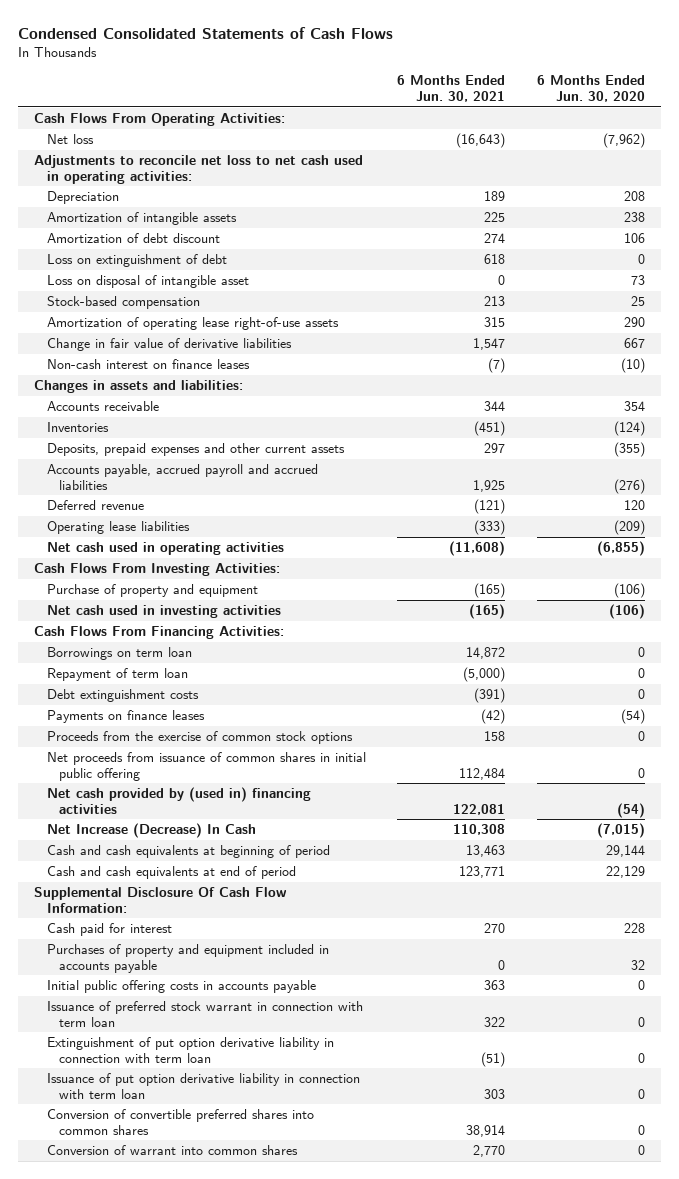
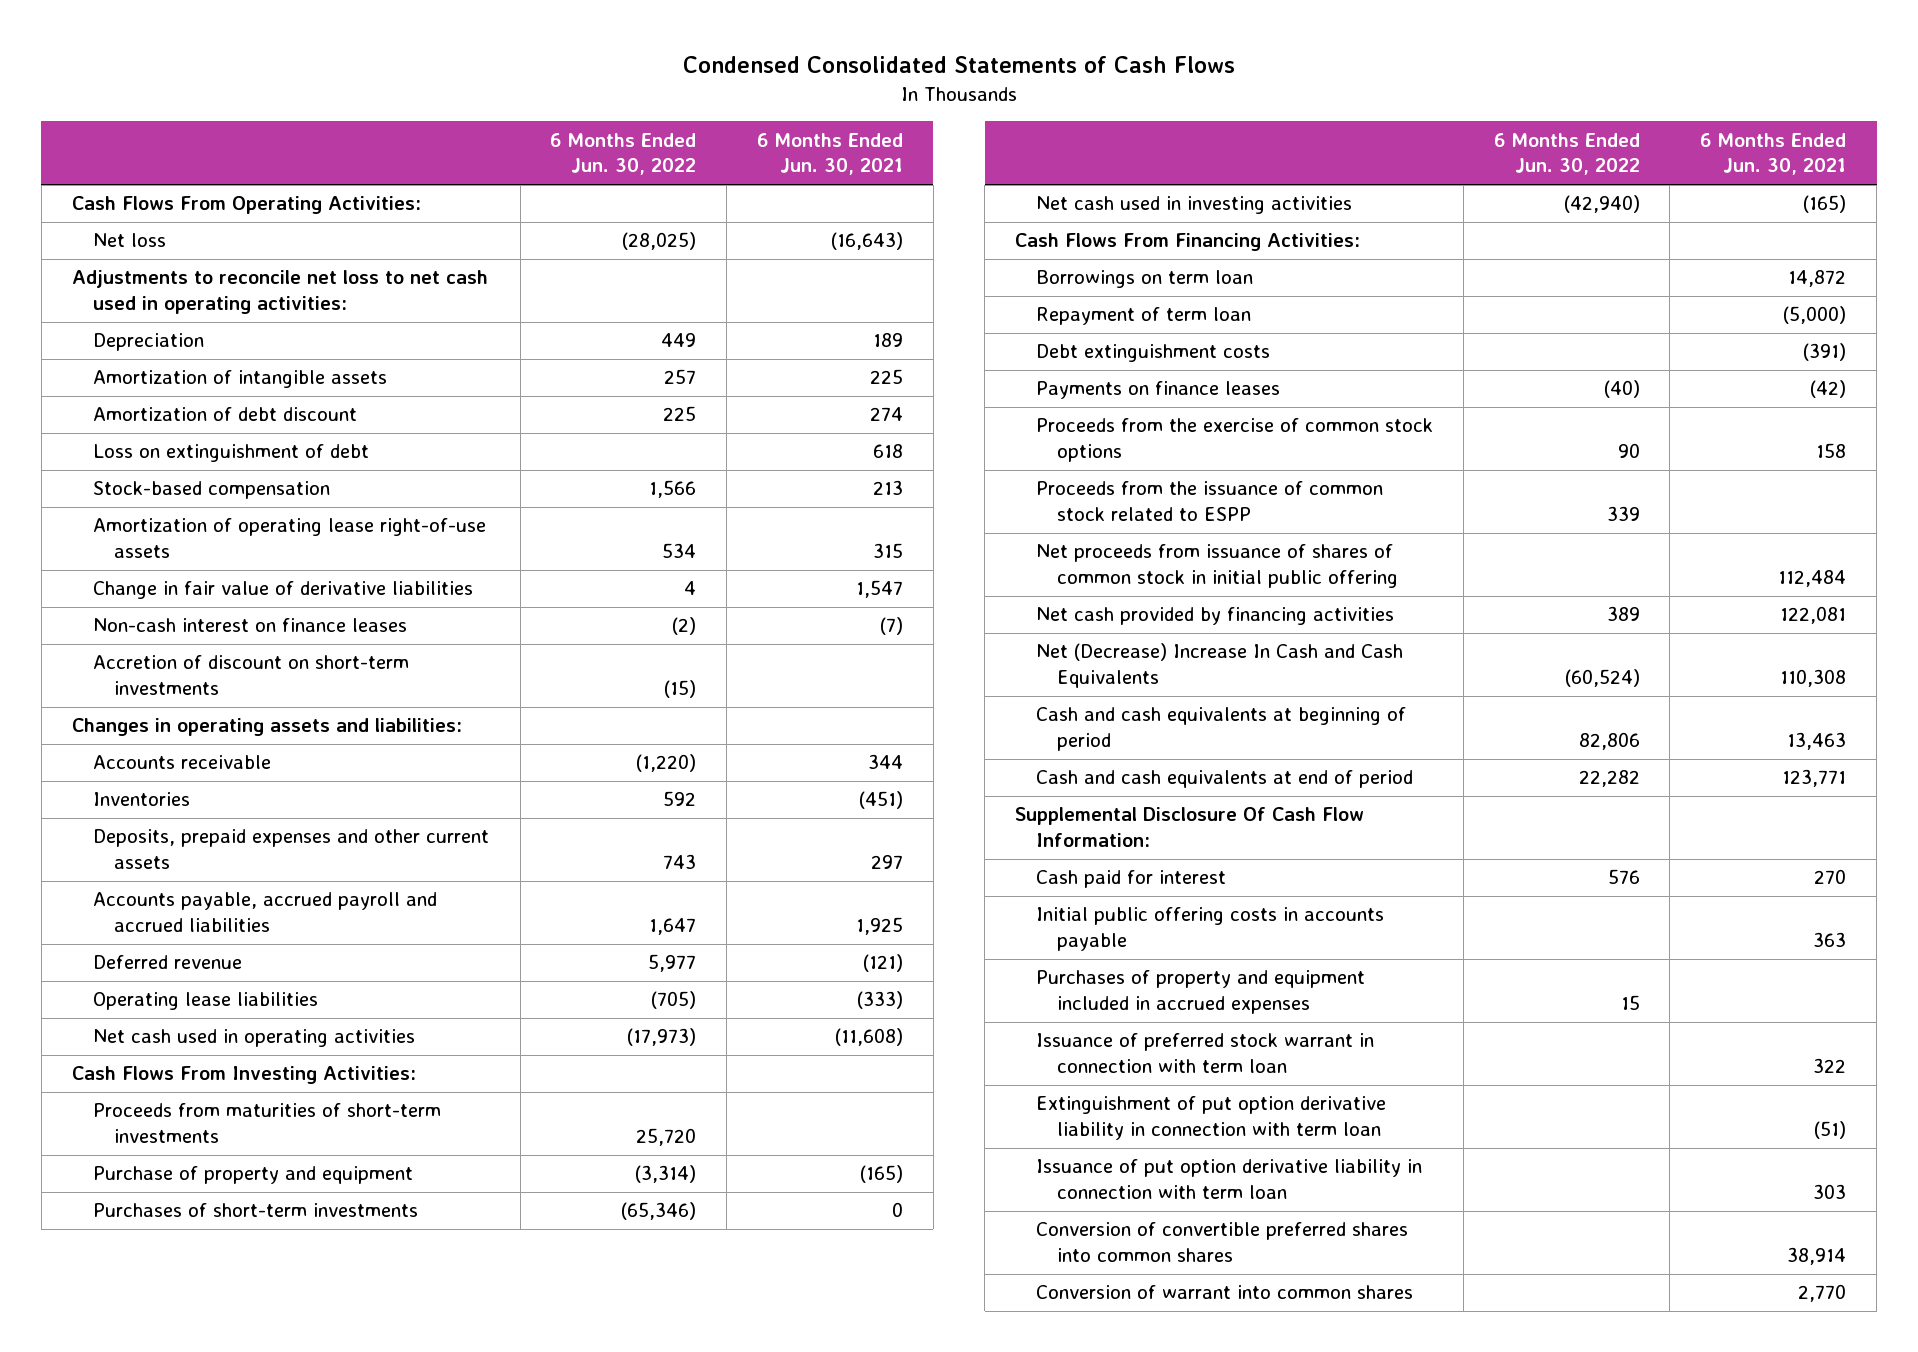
- | 6 Months Ended Jun. 30, 2021 | 6 Months Ended Jun. 30, 2020
+ | 6 Months Ended Jun. 30, 2022 | 6 Months Ended Jun. 30, 2021
- Loss on disposal of intangible asset | 0 | 73
- Changes in assets and liabilities:
+ Accretion of discount on short-term investments | (15) |
+ Changes in operating assets and liabilities:
+ Proceeds from maturities of short-term investments | 25,720 |
+ Purchases of short-term investments | (65,346) | 0
- Net proceeds from issuance of common shares in initial public offering | 112,484 | 0
- Net cash provided by (used in) financing activities | 122,081 | (54)
- Net Increase (Decrease) In Cash | 110,308 | (7,015)
+ Proceeds from the issuance of common stock related to ESPP | 339 |
+ Net proceeds from issuance of shares of common stock in initial public offering | | 112,484
+ Net cash provided by financing activities | 389 | 122,081
+ Net (Decrease) Increase In Cash and Cash Equivalents | (60,524) | 110,308
- Purchases of property and equipment included in accounts payable | 0 | 32
+ Purchases of property and equipment included in accrued expenses | 15 |

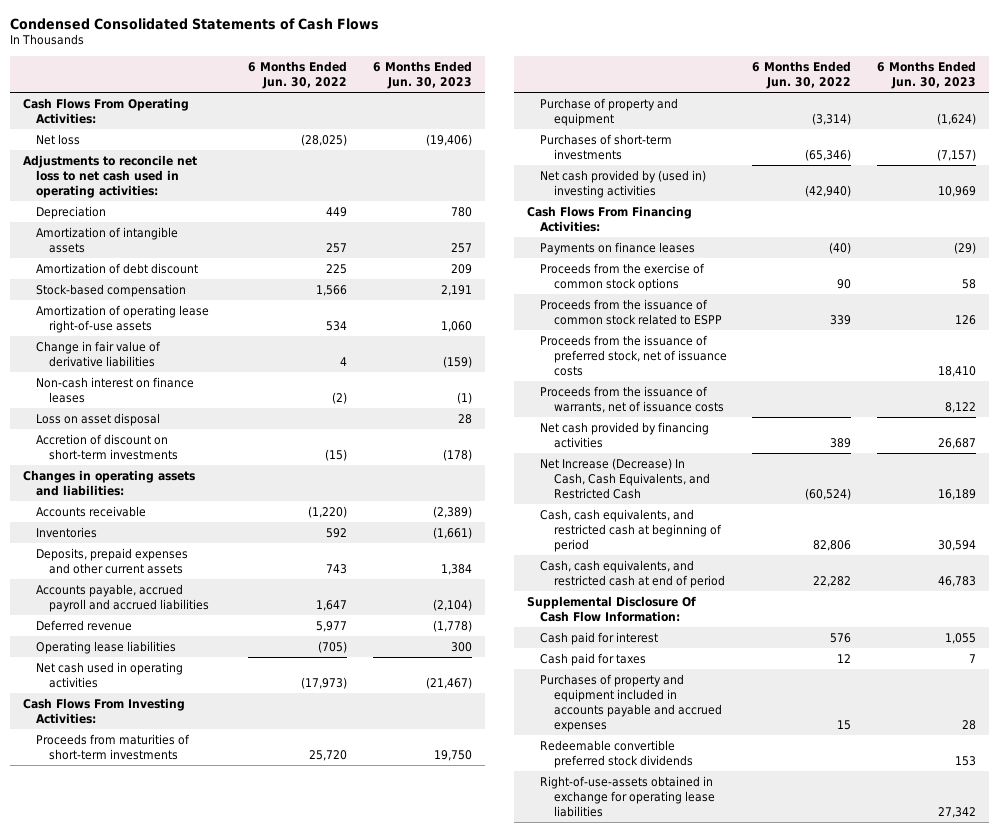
- | 6 Months Ended Jun. 30, 2022 | 6 Months Ended Jun. 30, 2021
+ | 6 Months Ended Jun. 30, 2022 | 6 Months Ended Jun. 30, 2023
- Loss on extinguishment of debt | | 618
+ Loss on asset disposal | | 28
- Net cash used in investing activities | (42,940) | (165)
+ Net cash provided by (used in) investing activities | (42,940) | 10,969
- Borrowings on term loan | | 14,872
- Repayment of term loan | | (5,000)
- Debt extinguishment costs | | (391)
- Net proceeds from issuance of shares of common stock in initial public offering | | 112,484
+ Proceeds from the issuance of preferred stock, net of issuance costs | | 18,410
+ Proceeds from the issuance of warrants, net of issuance costs | | 8,122
- Net (Decrease) Increase In Cash and Cash Equivalents | (60,524) | 110,308
- Cash and cash equivalents at beginning of period | 82,806 | 13,463
- Cash and cash equivalents at end of period | 22,282 | 123,771
+ Net Increase (Decrease) In Cash, Cash Equivalents, and Restricted Cash | (60,524) | 16,189
+ Cash, cash equivalents, and restricted cash at beginning of period | 82,806 | 30,594
+ Cash, cash equivalents, and restricted cash at end of period | 22,282 | 46,783
- Initial public offering costs in accounts payable | | 363
- Purchases of property and equipment included in accrued expenses | 15 |
- Issuance of preferred stock warrant in connection with term loan | | 322
- Extinguishment of put option derivative liability in connection with term loan | | (51)
- Issuance of put option derivative liability in connection with term loan | | 303
- Conversion of convertible preferred shares into common shares | | 38,914
- Conversion of warrant into common shares | | 2,770
+ Cash paid for taxes | 12 | 7
+ Purchases of property and equipment included in accounts payable and accrued expenses | 15 | 28
+ Redeemable convertible preferred stock dividends | | 153
+ Right-of-use-assets obtained in exchange for operating lease liabilities | | 27,342

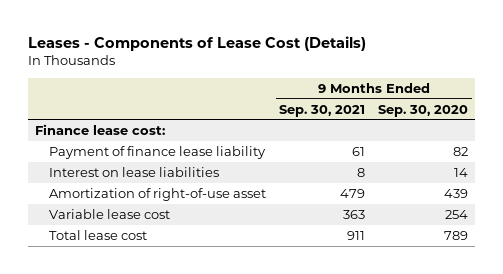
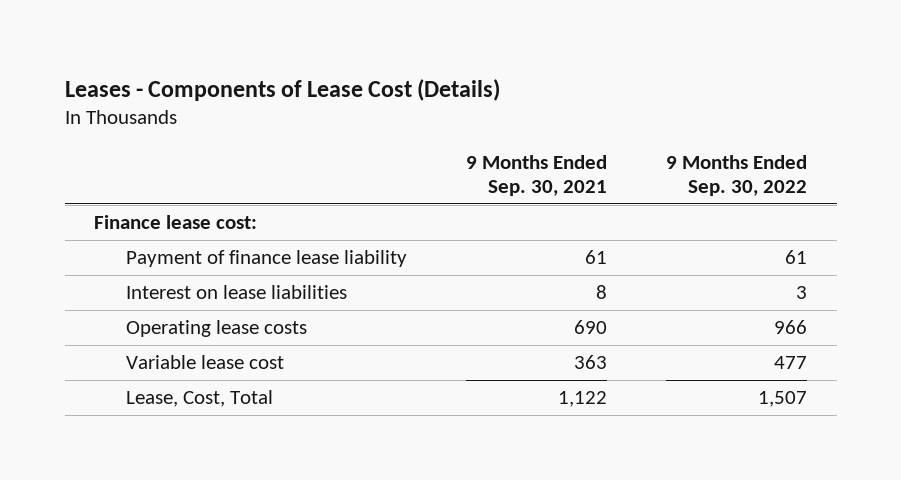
- | 9 Months Ended Sep. 30, 2021 | 9 Months Ended Sep. 30, 2020
+ | 9 Months Ended Sep. 30, 2021 | 9 Months Ended Sep. 30, 2022
- Amortization of right-of-use asset | 479 | 439
+ Operating lease costs | 690 | 966
- Total lease cost | 911 | 789
+ Lease, Cost, Total | 1,122 | 1,507

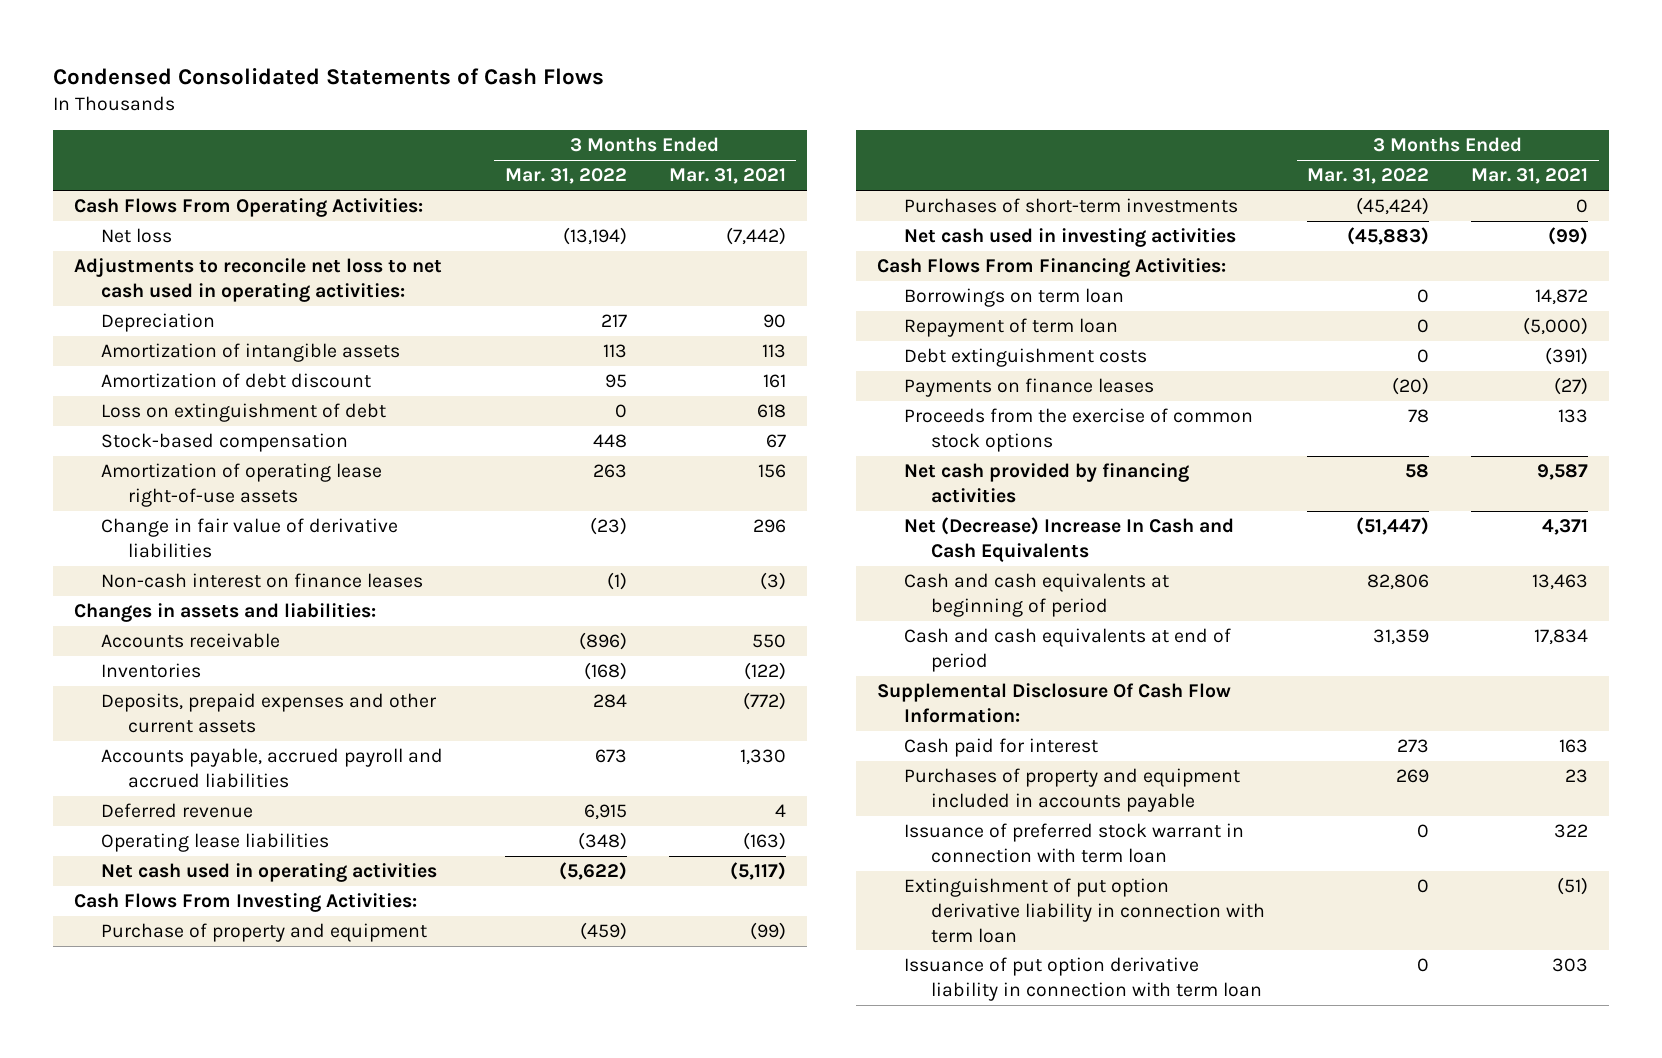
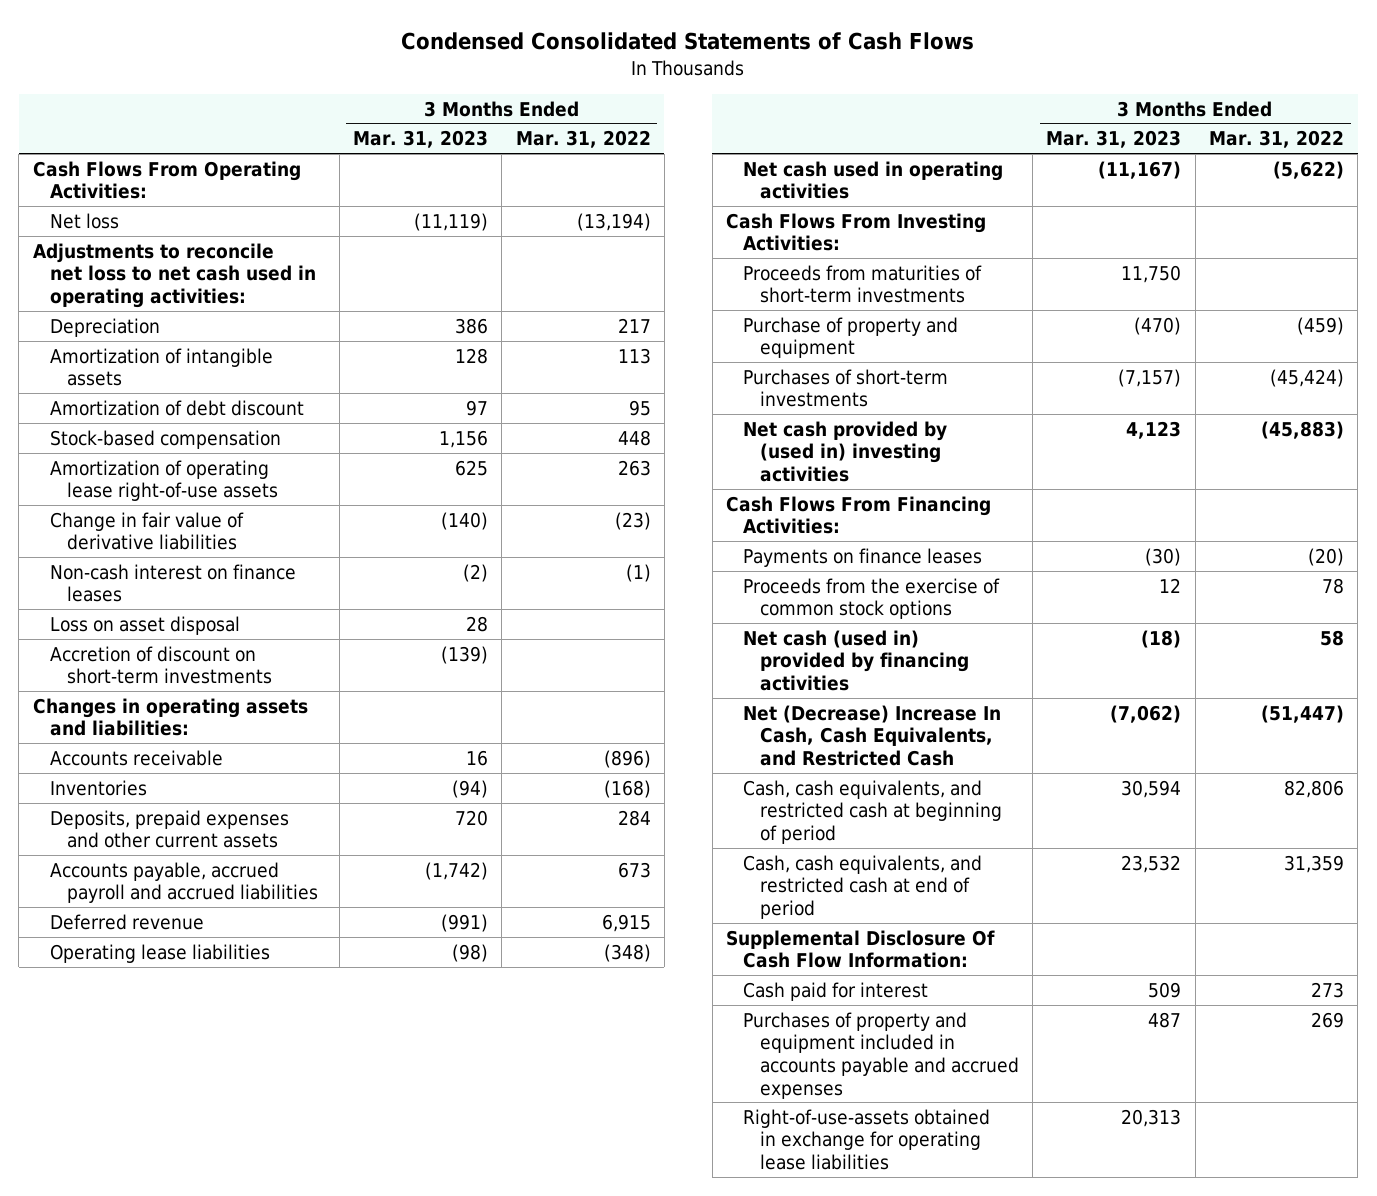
- | 3 Months Ended Mar. 31, 2022 | 3 Months Ended Mar. 31, 2021
+ | 3 Months Ended Mar. 31, 2023 | 3 Months Ended Mar. 31, 2022
- Loss on extinguishment of debt | 0 | 618
- Changes in assets and liabilities:
+ Loss on asset disposal | 28 |
+ Accretion of discount on short-term investments | (139) |
+ Changes in operating assets and liabilities:
+ Proceeds from maturities of short-term investments | 11,750 |
- Net cash used in investing activities | (45,883) | (99)
+ Net cash provided by (used in) investing activities | 4,123 | (45,883)
- Borrowings on term loan | 0 | 14,872
- Repayment of term loan | 0 | (5,000)
- Debt extinguishment costs | 0 | (391)
- Net cash provided by financing activities | 58 | 9,587
- Net (Decrease) Increase In Cash and Cash Equivalents | (51,447) | 4,371
- Cash and cash equivalents at beginning of period | 82,806 | 13,463
- Cash and cash equivalents at end of period | 31,359 | 17,834
+ Net cash (used in) provided by financing activities | (18) | 58
+ Net (Decrease) Increase In Cash, Cash Equivalents, and Restricted Cash | (7,062) | (51,447)
+ Cash, cash equivalents, and restricted cash at beginning of period | 30,594 | 82,806
+ Cash, cash equivalents, and restricted cash at end of period | 23,532 | 31,359
- Purchases of property and equipment included in accounts payable | 269 | 23
- Issuance of preferred stock warrant in connection with term loan | 0 | 322
- Extinguishment of put option derivative liability in connection with term loan | 0 | (51)
- Issuance of put option derivative liability in connection with term loan | 0 | 303
+ Purchases of property and equipment included in accounts payable and accrued expenses | 487 | 269
+ Right-of-use-assets obtained in exchange for operating lease liabilities | 20,313 |

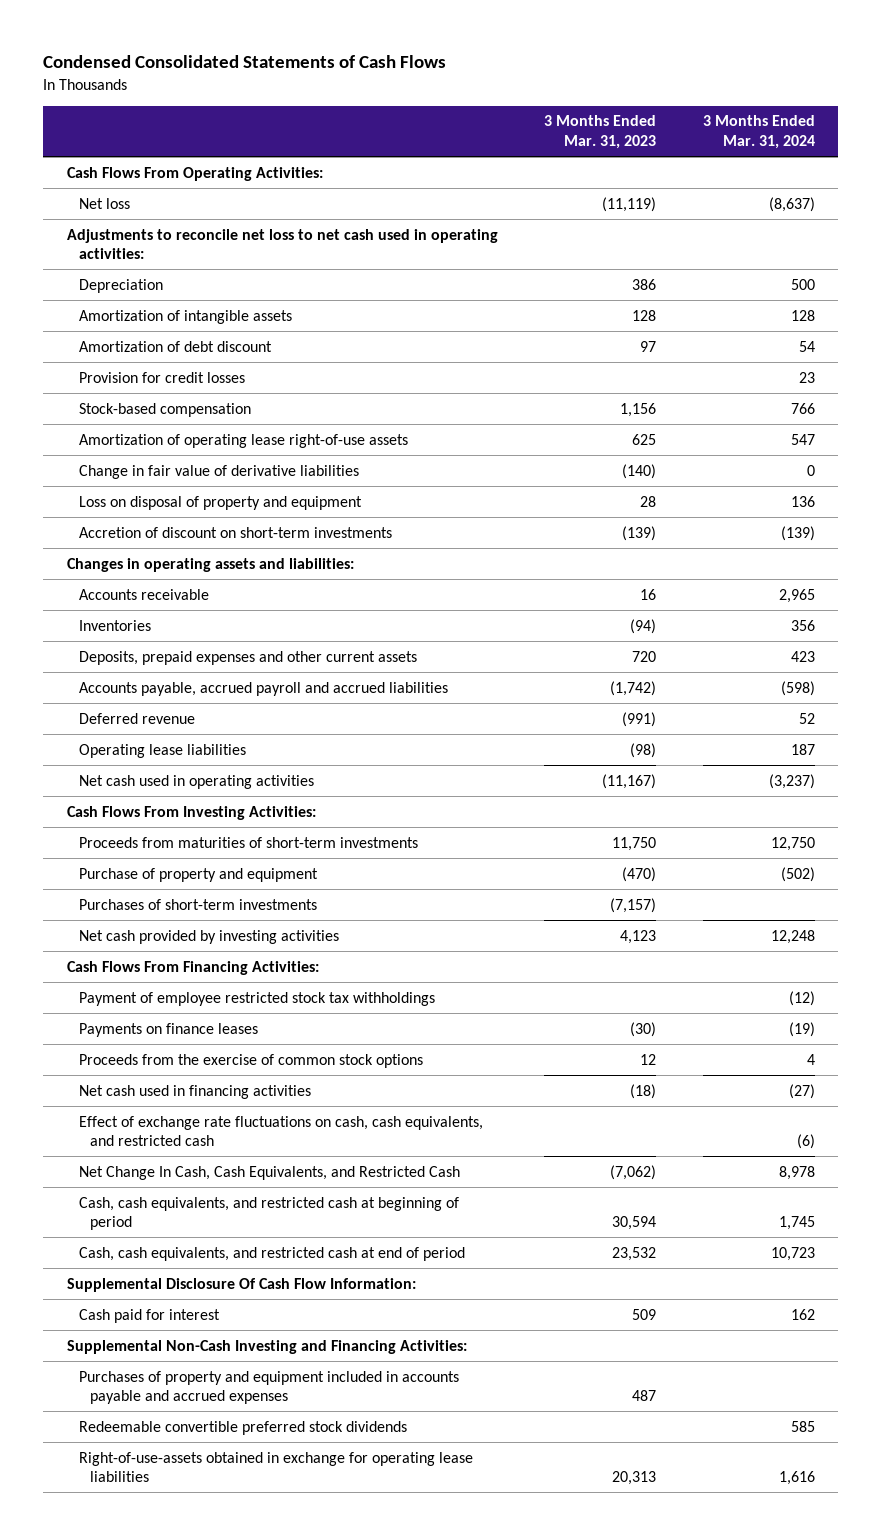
- | 3 Months Ended Mar. 31, 2023 | 3 Months Ended Mar. 31, 2022
+ | 3 Months Ended Mar. 31, 2023 | 3 Months Ended Mar. 31, 2024
+ Provision for credit losses | | 23
- Non-cash interest on finance leases | (2) | (1)
- Loss on asset disposal | 28 |
+ Loss on disposal of property and equipment | 28 | 136
- Net cash provided by (used in) investing activities | 4,123 | (45,883)
+ Net cash provided by investing activities | 4,123 | 12,248
+ Payment of employee restricted stock tax withholdings | | (12)
- Net cash (used in) provided by financing activities | (18) | 58
- Net (Decrease) Increase In Cash, Cash Equivalents, and Restricted Cash | (7,062) | (51,447)
+ Net cash used in financing activities | (18) | (27)
+ Effect of exchange rate fluctuations on cash, cash equivalents, and restricted cash | | (6)
+ Net Change In Cash, Cash Equivalents, and Restricted Cash | (7,062) | 8,978
+ Supplemental Non-Cash Investing and Financing Activities:
+ Redeemable convertible preferred stock dividends | | 585

